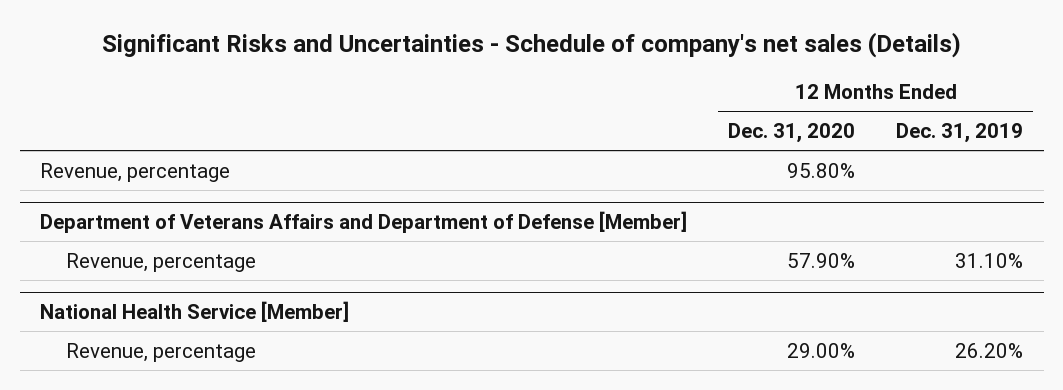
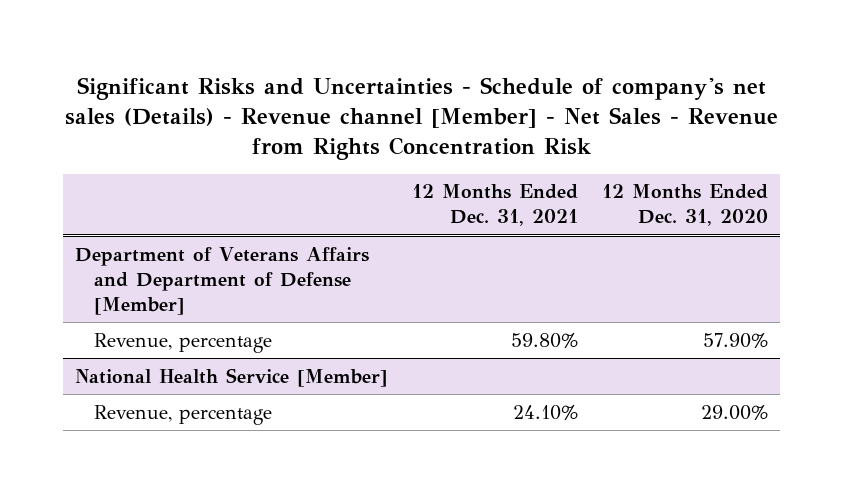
- Significant Risks and Uncertainties - Schedule of company's net sales (Details)
+ Significant Risks and Uncertainties - Schedule of company's net sales (Details) - Revenue channel [Member] - Net Sales - Revenue from Rights Concentration Risk
- | 12 Months Ended Dec. 31, 2020 | 12 Months Ended Dec. 31, 2019
+ | 12 Months Ended Dec. 31, 2021 | 12 Months Ended Dec. 31, 2020
- Revenue, percentage | 95.80% |

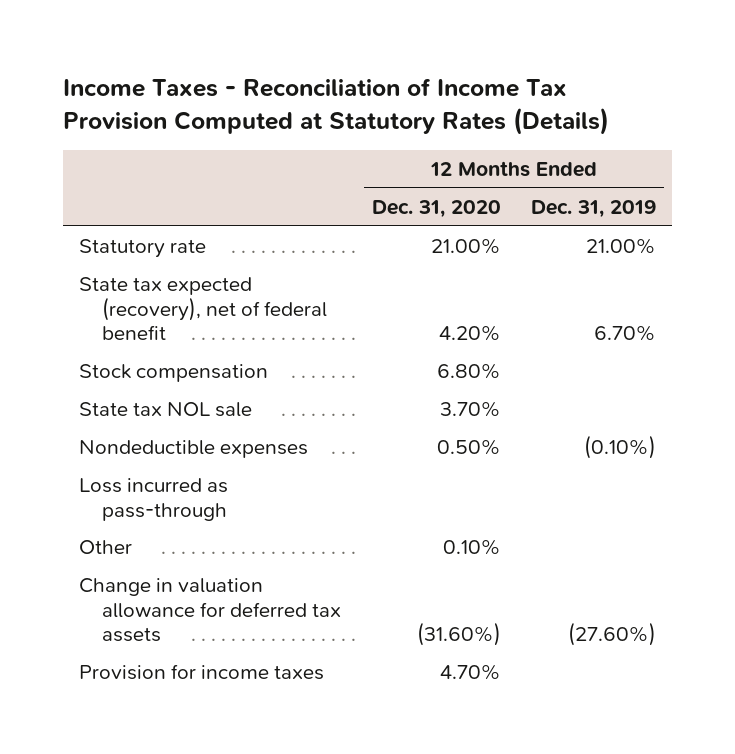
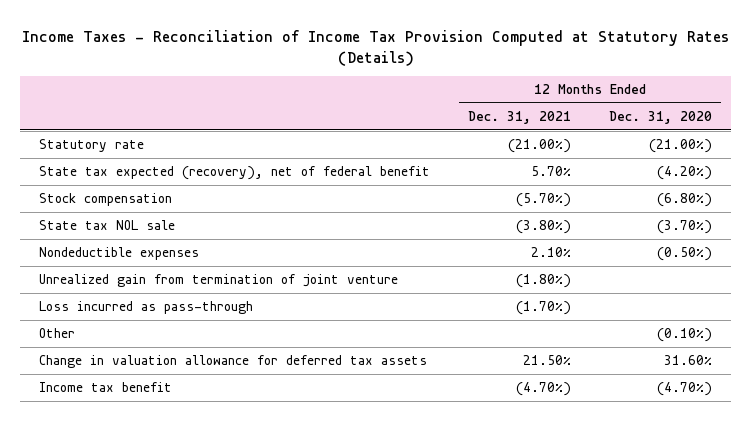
- | 12 Months Ended Dec. 31, 2020 | 12 Months Ended Dec. 31, 2019
+ | 12 Months Ended Dec. 31, 2021 | 12 Months Ended Dec. 31, 2020
- Statutory rate | 21.00% | 21.00%
- State tax expected (recovery), net of federal benefit | 4.20% | 6.70%
- Stock compensation | 6.80% |
- State tax NOL sale | 3.70% |
- Nondeductible expenses | 0.50% | (0.10%)
+ Statutory rate | (21.00%) | (21.00%)
+ State tax expected (recovery), net of federal benefit | 5.70% | (4.20%)
+ Stock compensation | (5.70%) | (6.80%)
+ State tax NOL sale | (3.80%) | (3.70%)
+ Nondeductible expenses | 2.10% | (0.50%)
+ Unrealized gain from termination of joint venture | (1.80%) |
- Other | 0.10% |
- Change in valuation allowance for deferred tax assets | (31.60%) | (27.60%)
- Provision for income taxes | 4.70% |
+ Other | | (0.10%)
+ Change in valuation allowance for deferred tax assets | 21.50% | 31.60%
+ Income tax benefit | (4.70%) | (4.70%)

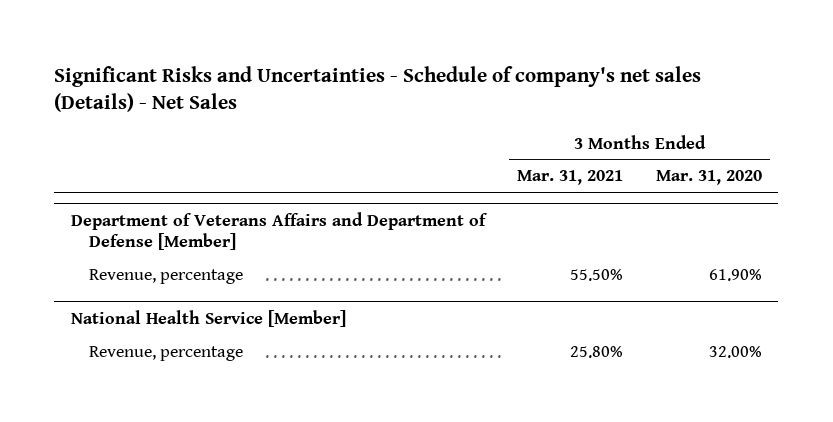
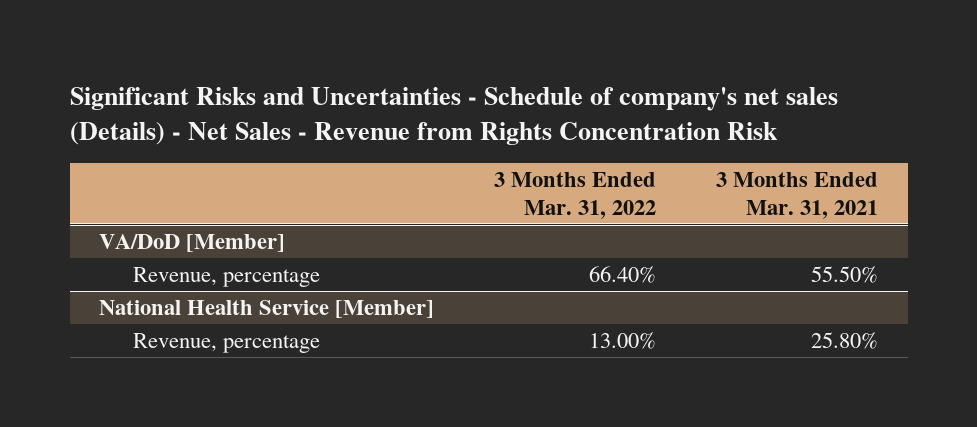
- Significant Risks and Uncertainties - Schedule of company's net sales (Details) - Net Sales
+ Significant Risks and Uncertainties - Schedule of company's net sales (Details) - Net Sales - Revenue from Rights Concentration Risk
- | 3 Months Ended Mar. 31, 2021 | 3 Months Ended Mar. 31, 2020
+ | 3 Months Ended Mar. 31, 2022 | 3 Months Ended Mar. 31, 2021
- Department of Veterans Affairs and Department of Defense [Member]
+ VA/DoD [Member]

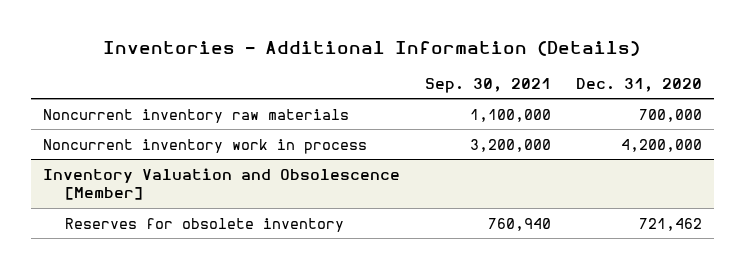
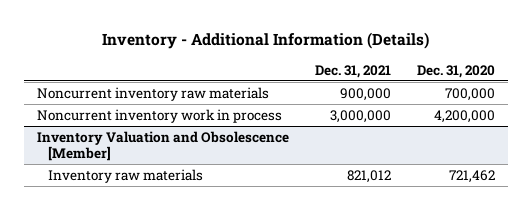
- Inventories - Additional Information (Details)
+ Inventory - Additional Information (Details)
- | Sep. 30, 2021 | Dec. 31, 2020
+ | Dec. 31, 2021 | Dec. 31, 2020
@ Inventory Valuation and Obsolescence [Member]
- Reserves for obsolete inventory | 760,940 | 721,462
+ Inventory raw materials | 821,012 | 721,462

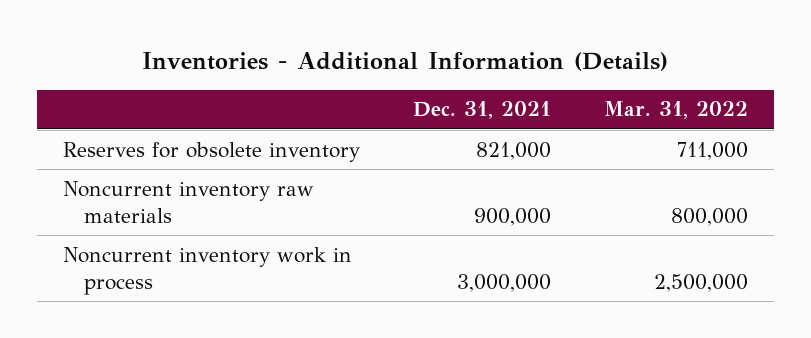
- Inventory - Additional Information (Details)
+ Inventories - Additional Information (Details)
- | Dec. 31, 2021 | Dec. 31, 2020
+ | Dec. 31, 2021 | Mar. 31, 2022
+ Reserves for obsolete inventory | 821,000 | 711,000
- Inventory Valuation and Obsolescence [Member]
- Inventory raw materials | 821,012 | 721,462

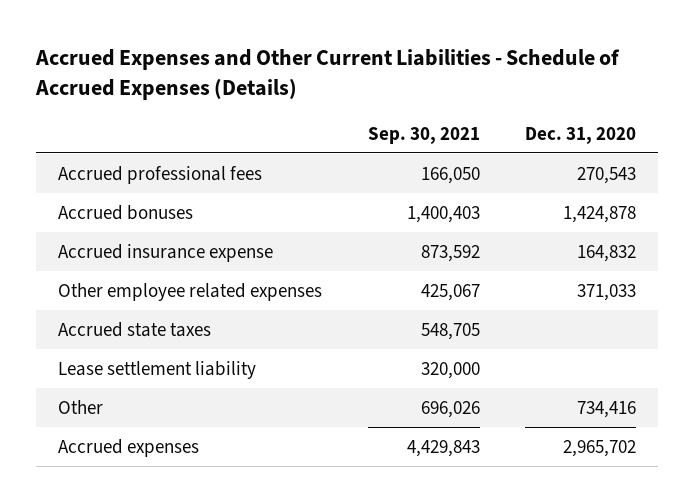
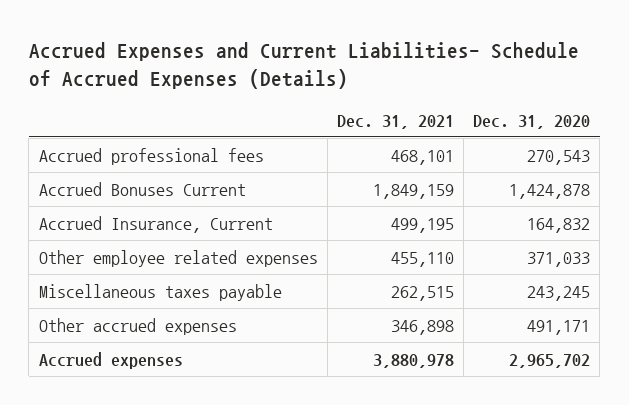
- Accrued Expenses and Other Current Liabilities - Schedule of Accrued Expenses (Details)
+ Accrued Expenses and Current Liabilities- Schedule of Accrued Expenses (Details)
- | Sep. 30, 2021 | Dec. 31, 2020
+ | Dec. 31, 2021 | Dec. 31, 2020
- Accrued bonuses | 1,400,403 | 1,424,878
- Accrued insurance expense | 873,592 | 164,832
+ Accrued Bonuses Current | 1,849,159 | 1,424,878
+ Accrued Insurance, Current | 499,195 | 164,832
- Accrued state taxes | 548,705 |
- Lease settlement liability | 320,000 |
- Other | 696,026 | 734,416
+ Miscellaneous taxes payable | 262,515 | 243,245
+ Other accrued expenses | 346,898 | 491,171

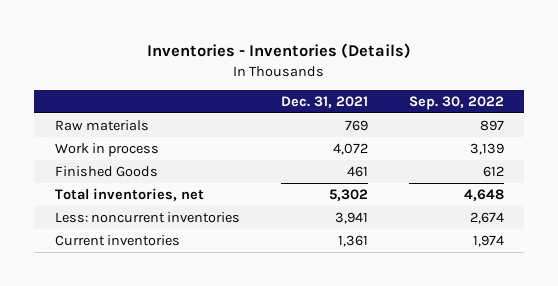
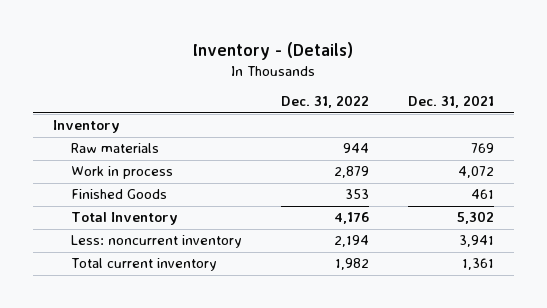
- Inventories - Inventories (Details)
+ Inventory - (Details)
- | Dec. 31, 2021 | Sep. 30, 2022
+ | Dec. 31, 2022 | Dec. 31, 2021
+ Inventory
- Total inventories, net | 5,302 | 4,648
- Less: noncurrent inventories | 3,941 | 2,674
- Current inventories | 1,361 | 1,974
+ Total Inventory | 4,176 | 5,302
+ Less: noncurrent inventory | 2,194 | 3,941
+ Total current inventory | 1,982 | 1,361

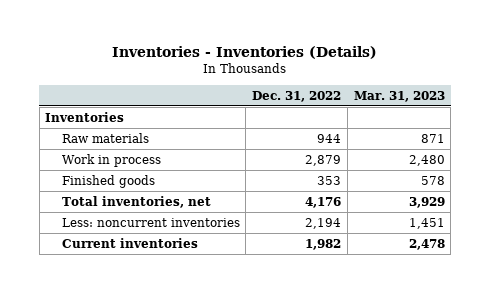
- Inventory - (Details)
+ Inventories - Inventories (Details)
- | Dec. 31, 2022 | Dec. 31, 2021
+ | Dec. 31, 2022 | Mar. 31, 2023
- Inventory
+ Inventories
- Finished Goods | 353 | 461
- Total Inventory | 4,176 | 5,302
- Less: noncurrent inventory | 2,194 | 3,941
- Total current inventory | 1,982 | 1,361
+ Finished goods | 353 | 578
+ Total inventories, net | 4,176 | 3,929
+ Less: noncurrent inventories | 2,194 | 1,451
+ Current inventories | 1,982 | 2,478

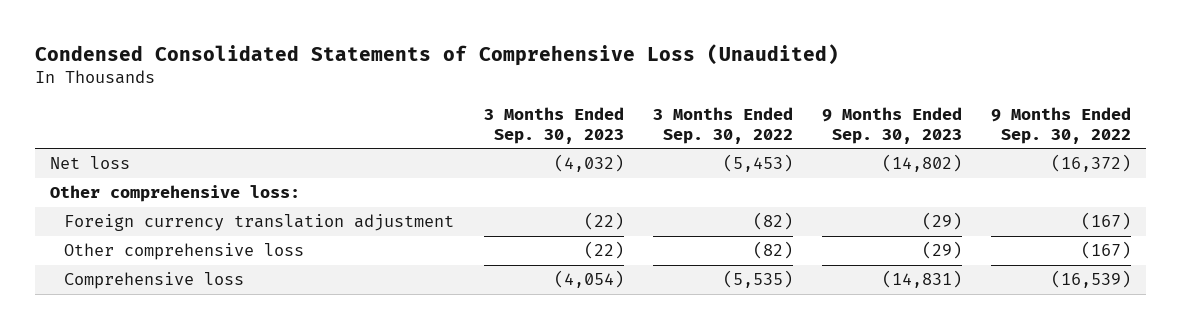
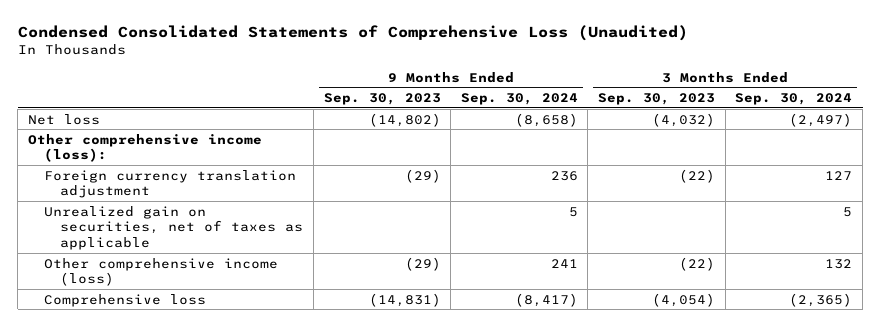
- | 3 Months Ended Sep. 30, 2023 | 3 Months Ended Sep. 30, 2022 | 9 Months Ended Sep. 30, 2023 | 9 Months Ended Sep. 30, 2022
+ | 9 Months Ended Sep. 30, 2023 | 9 Months Ended Sep. 30, 2024 | 3 Months Ended Sep. 30, 2023 | 3 Months Ended Sep. 30, 2024
- Other comprehensive loss:
+ Other comprehensive income (loss):
- Other comprehensive loss | (22) | (82) | (29) | (167)
+ Unrealized gain on securities, net of taxes as applicable | | 5 | | 5
+ Other comprehensive income (loss) | (29) | 241 | (22) | 132

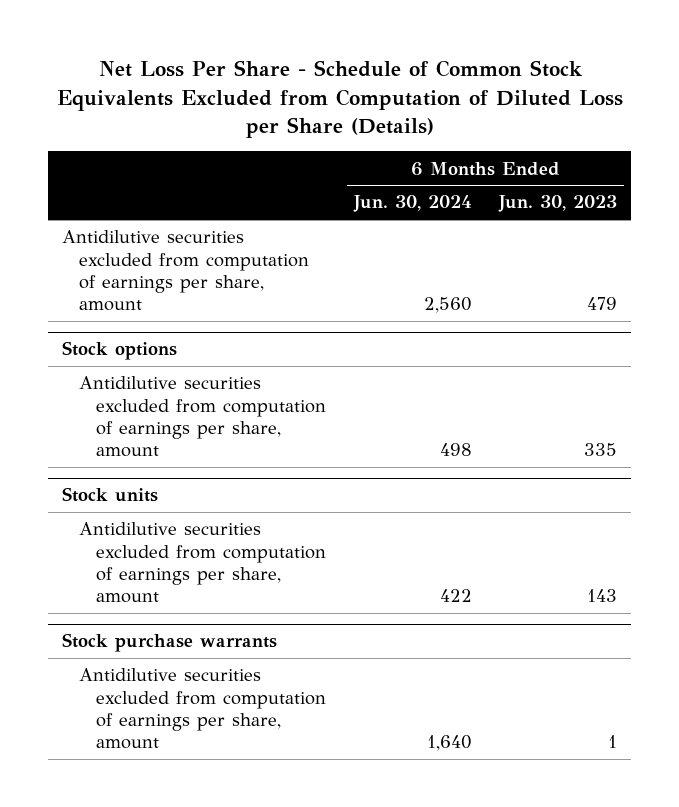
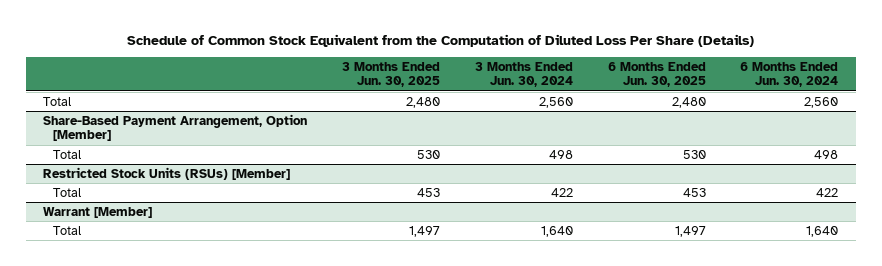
- Net Loss Per Share - Schedule of Common Stock Equivalents Excluded from Computation of Diluted Loss per Share (Details)
+ Schedule of Common Stock Equivalent from the Computation of Diluted Loss Per Share (Details)
- | 6 Months Ended Jun. 30, 2024 | 6 Months Ended Jun. 30, 2023
+ | 3 Months Ended Jun. 30, 2025 | 3 Months Ended Jun. 30, 2024 | 6 Months Ended Jun. 30, 2025 | 6 Months Ended Jun. 30, 2024
- Antidilutive securities excluded from computation of earnings per share, amount | 2,560 | 479
- Stock options
- Antidilutive securities excluded from computation of earnings per share, amount | 498 | 335
- Stock units
- Antidilutive securities excluded from computation of earnings per share, amount | 422 | 143
- Stock purchase warrants
- Antidilutive securities excluded from computation of earnings per share, amount | 1,640 | 1
+ Total | 2,480 | 2,560 | 2,480 | 2,560
+ Share-Based Payment Arrangement, Option [Member]
+ Total | 530 | 498 | 530 | 498
+ Restricted Stock Units (RSUs) [Member]
+ Total | 453 | 422 | 453 | 422
+ Warrant [Member]
+ Total | 1,497 | 1,640 | 1,497 | 1,640

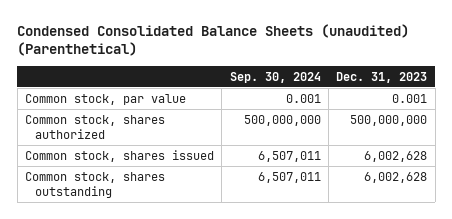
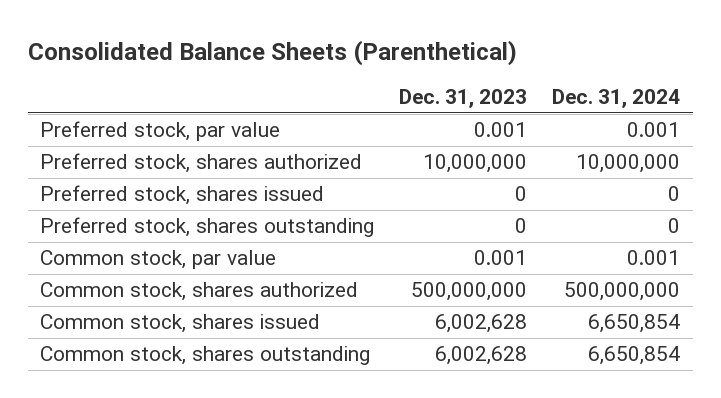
- Condensed Consolidated Balance Sheets (unaudited) (Parenthetical)
+ Consolidated Balance Sheets (Parenthetical)
- | Sep. 30, 2024 | Dec. 31, 2023
+ | Dec. 31, 2023 | Dec. 31, 2024
+ Preferred stock, par value | 0.001 | 0.001
+ Preferred stock, shares authorized | 10,000,000 | 10,000,000
+ Preferred stock, shares issued | 0 | 0
+ Preferred stock, shares outstanding | 0 | 0

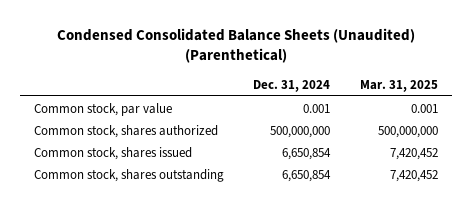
- Consolidated Balance Sheets (Parenthetical)
+ Condensed Consolidated Balance Sheets (Unaudited) (Parenthetical)
- | Dec. 31, 2023 | Dec. 31, 2024
+ | Dec. 31, 2024 | Mar. 31, 2025
- Preferred stock, par value | 0.001 | 0.001
- Preferred stock, shares authorized | 10,000,000 | 10,000,000
- Preferred stock, shares issued | 0 | 0
- Preferred stock, shares outstanding | 0 | 0

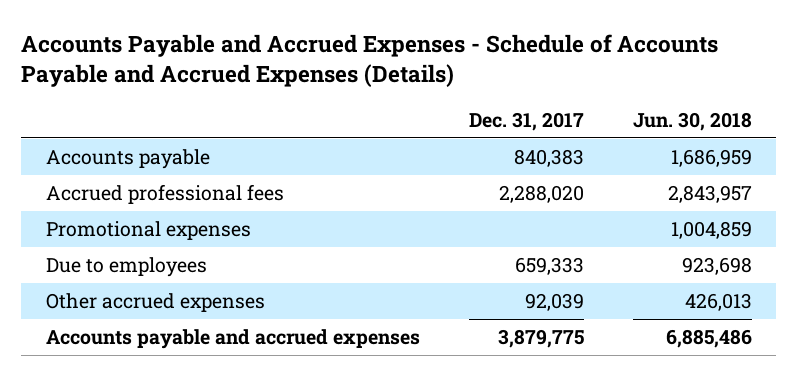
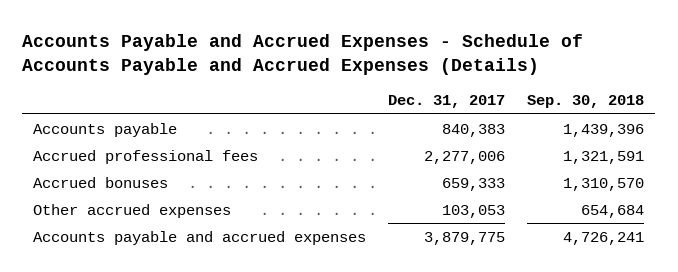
- | Dec. 31, 2017 | Jun. 30, 2018
+ | Dec. 31, 2017 | Sep. 30, 2018
- Accrued professional fees | 2,288,020 | 2,843,957
- Promotional expenses | | 1,004,859
- Due to employees | 659,333 | 923,698
- Other accrued expenses | 92,039 | 426,013
+ Accrued professional fees | 2,277,006 | 1,321,591
+ Accrued bonuses | 659,333 | 1,310,570
+ Other accrued expenses | 103,053 | 654,684

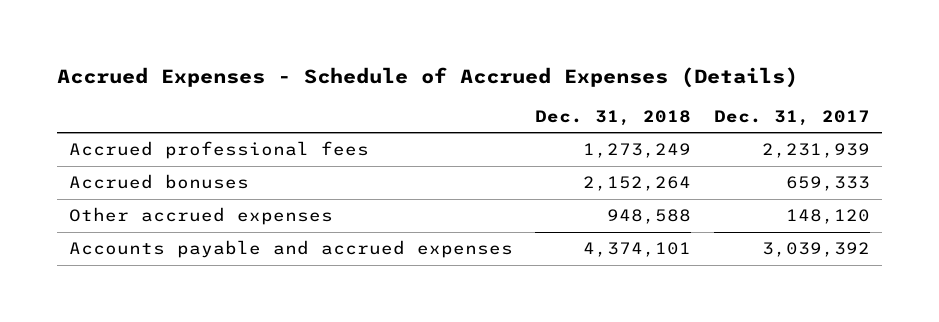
- Accounts Payable and Accrued Expenses - Schedule of Accounts Payable and Accrued Expenses (Details)
+ Accrued Expenses - Schedule of Accrued Expenses (Details)
- | Dec. 31, 2017 | Sep. 30, 2018
+ | Dec. 31, 2018 | Dec. 31, 2017
- Accounts payable | 840,383 | 1,439,396
- Accrued professional fees | 2,277,006 | 1,321,591
+ Accrued professional fees | 1,273,249 | 2,231,939
- Other accrued expenses | 103,053 | 654,684
- Accounts payable and accrued expenses | 3,879,775 | 4,726,241
+ Other accrued expenses | 948,588 | 148,120
+ Accounts payable and accrued expenses | 4,374,101 | 3,039,392

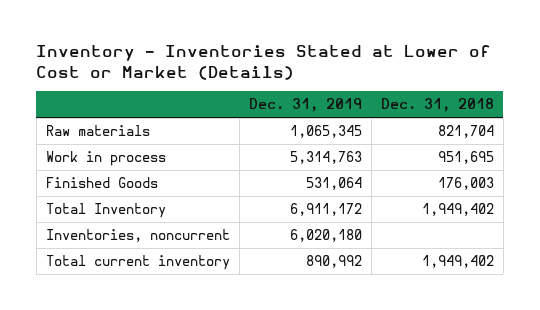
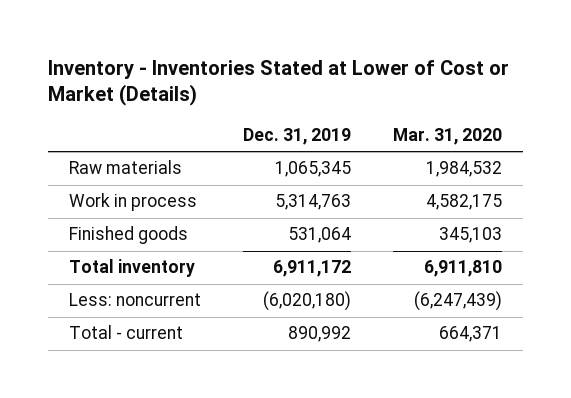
- | Dec. 31, 2019 | Dec. 31, 2018
+ | Dec. 31, 2019 | Mar. 31, 2020
- Finished Goods | 531,064 | 176,003
- Total Inventory | 6,911,172 | 1,949,402
- Inventories, noncurrent | 6,020,180 |
- Total current inventory | 890,992 | 1,949,402
+ Finished goods | 531,064 | 345,103
+ Total inventory | 6,911,172 | 6,911,810
+ Less: noncurrent | (6,020,180) | (6,247,439)
+ Total - current | 890,992 | 664,371

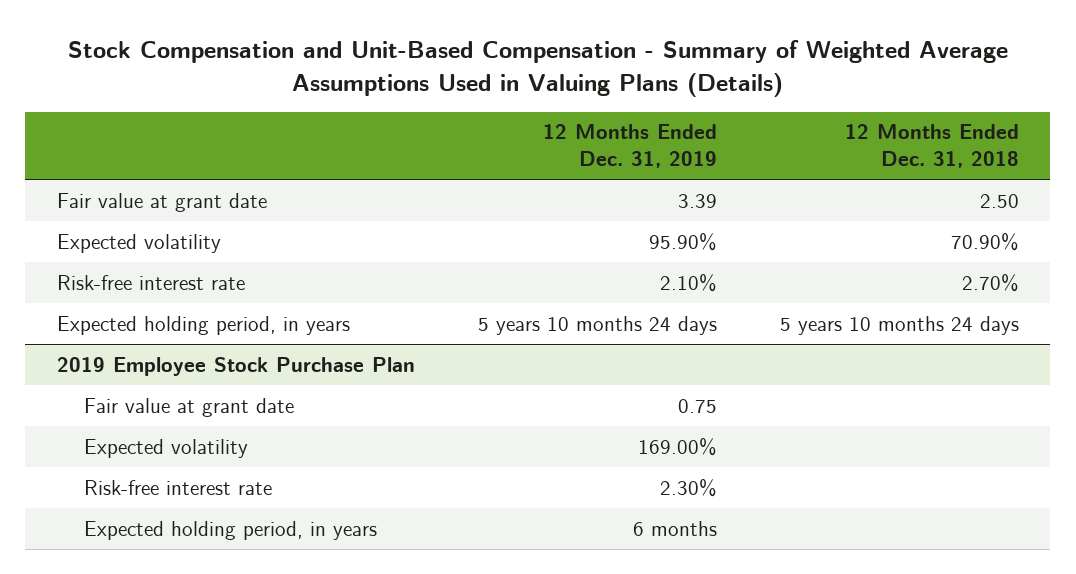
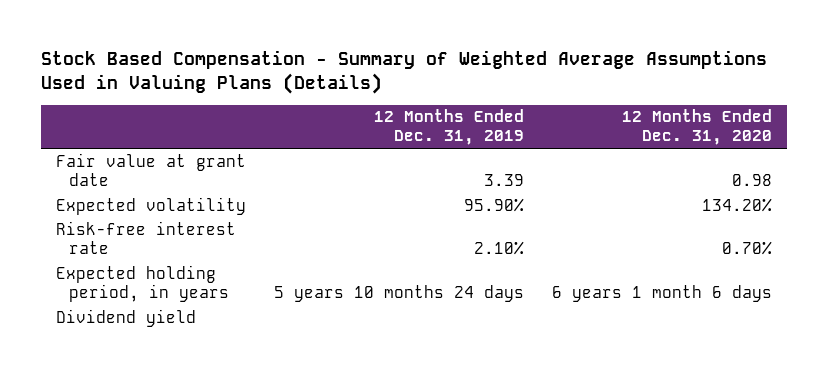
- Stock Compensation and Unit-Based Compensation - Summary of Weighted Average Assumptions Used in Valuing Plans (Details)
+ Stock Based Compensation - Summary of Weighted Average Assumptions Used in Valuing Plans (Details)
- | 12 Months Ended Dec. 31, 2019 | 12 Months Ended Dec. 31, 2018
+ | 12 Months Ended Dec. 31, 2019 | 12 Months Ended Dec. 31, 2020
- 2019 Employee Stock Purchase Plan
- Fair value at grant date | 0.75 |
- Expected volatility | 169.00% |
- Risk-free interest rate | 2.30% |
- Expected holding period, in years | 6 months |
+ Dividend yield

